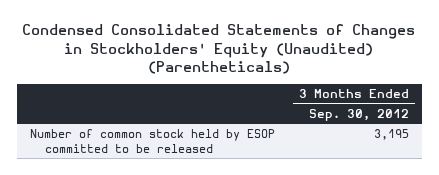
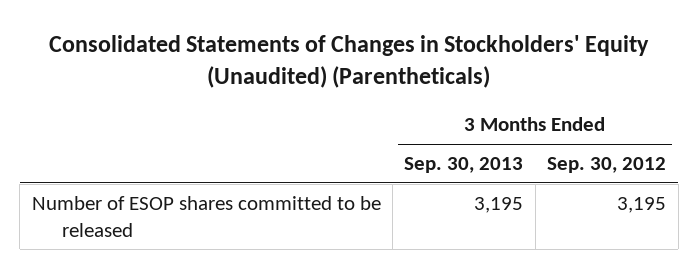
- Condensed Consolidated Statements of Changes in Stockholders' Equity (Unaudited) (Parentheticals)
+ Consolidated Statements of Changes in Stockholders' Equity (Unaudited) (Parentheticals)
- | 3 Months Ended Sep. 30, 2012
+ | 3 Months Ended Sep. 30, 2013 | 3 Months Ended Sep. 30, 2012
- Number of common stock held by ESOP committed to be released | 3,195
+ Number of ESOP shares committed to be released | 3,195 | 3,195

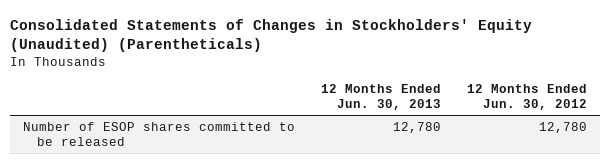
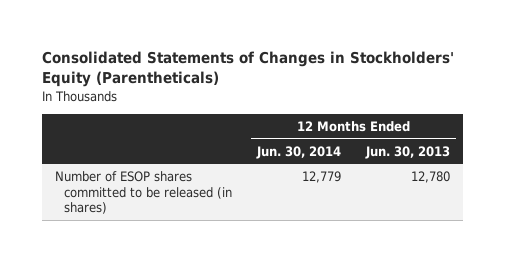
- Consolidated Statements of Changes in Stockholders' Equity (Unaudited) (Parentheticals)
+ Consolidated Statements of Changes in Stockholders' Equity (Parentheticals)
- | 12 Months Ended Jun. 30, 2013 | 12 Months Ended Jun. 30, 2012
+ | 12 Months Ended Jun. 30, 2014 | 12 Months Ended Jun. 30, 2013
- Number of ESOP shares committed to be released | 12,780 | 12,780
+ Number of ESOP shares committed to be released (in shares) | 12,779 | 12,780

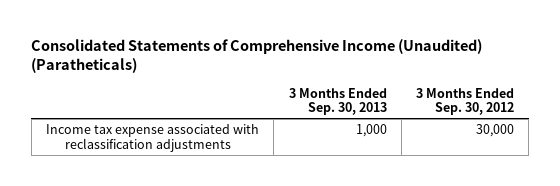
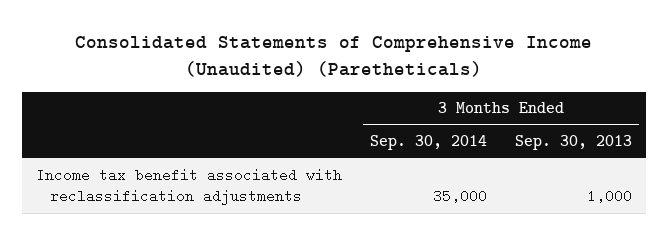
- Consolidated Statements of Comprehensive Income (Unaudited) (Paratheticals)
+ Consolidated Statements of Comprehensive Income (Unaudited) (Paretheticals)
- | 3 Months Ended Sep. 30, 2013 | 3 Months Ended Sep. 30, 2012
+ | 3 Months Ended Sep. 30, 2014 | 3 Months Ended Sep. 30, 2013
- Income tax expense associated with reclassification adjustments | 1,000 | 30,000
+ Income tax benefit associated with reclassification adjustments | 35,000 | 1,000

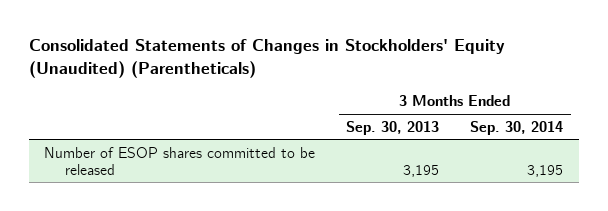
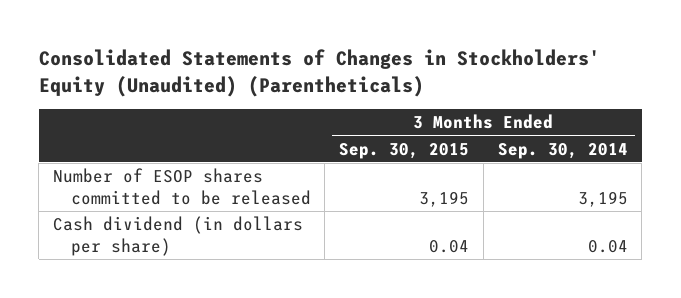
- | 3 Months Ended Sep. 30, 2013 | 3 Months Ended Sep. 30, 2014
+ | 3 Months Ended Sep. 30, 2015 | 3 Months Ended Sep. 30, 2014
+ Cash dividend (in dollars per share) | 0.04 | 0.04

